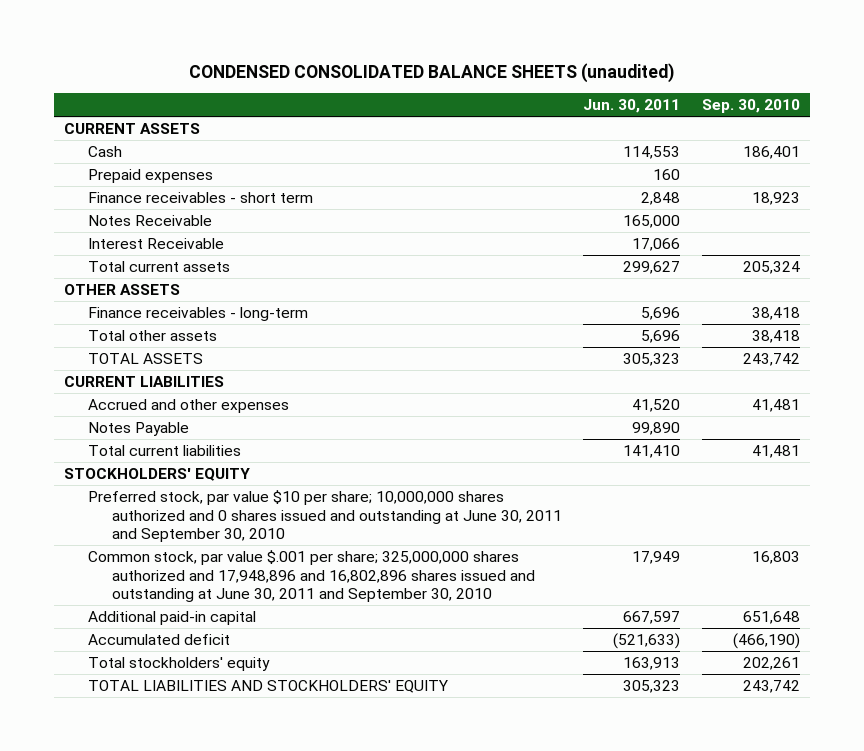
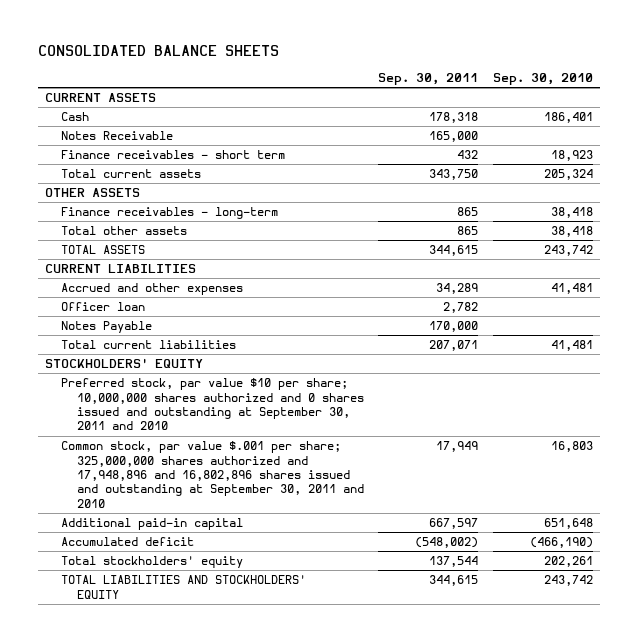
- CONDENSED CONSOLIDATED BALANCE SHEETS (unaudited)
+ CONSOLIDATED BALANCE SHEETS
- | Jun. 30, 2011 | Sep. 30, 2010
+ | Sep. 30, 2011 | Sep. 30, 2010
- Prepaid expenses | 160 |
- Interest Receivable | 17,066 |
moved down: Finance receivables - short term | 432 | 18,923
+ Officer loan | 2,782 |
- Preferred stock, par value $10 per share; 10,000,000 shares authorized and 0 shares issued and outstanding at June 30, 2011 and September 30, 2010
- Common stock, par value $.001 per share; 325,000,000 shares authorized and 17,948,896 and 16,802,896 shares issued and outstanding at June 30, 2011 and September 30, 2010 | 17,949 | 16,803
+ Preferred stock, par value $10 per share; 10,000,000 shares authorized and 0 shares issued and outstanding at September 30, 2011 and 2010
+ Common stock, par value $.001 per share; 325,000,000 shares authorized and 17,948,896 and 16,802,896 shares issued and outstanding at September 30, 2011 and 2010 | 17,949 | 16,803

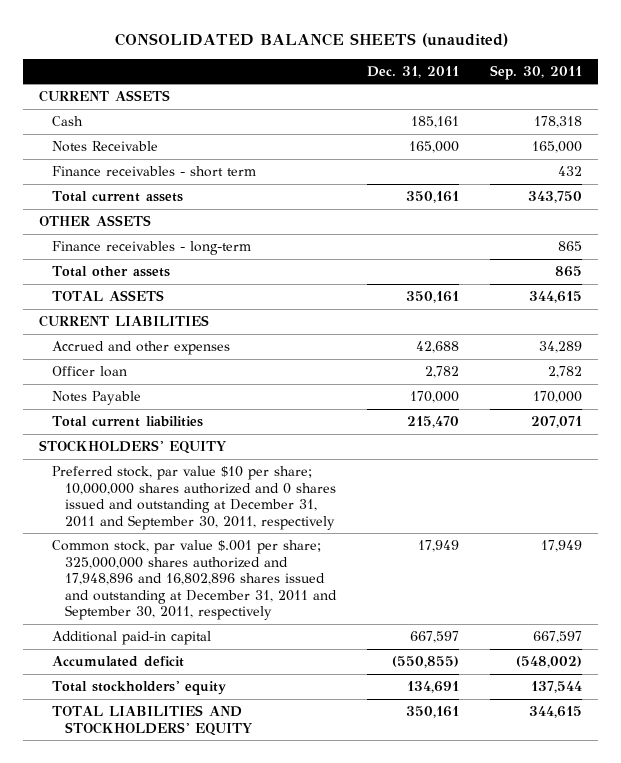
- CONSOLIDATED BALANCE SHEETS
+ CONSOLIDATED BALANCE SHEETS (unaudited)
- | Sep. 30, 2011 | Sep. 30, 2010
+ | Dec. 31, 2011 | Sep. 30, 2011
- Preferred stock, par value $10 per share; 10,000,000 shares authorized and 0 shares issued and outstanding at September 30, 2011 and 2010
- Common stock, par value $.001 per share; 325,000,000 shares authorized and 17,948,896 and 16,802,896 shares issued and outstanding at September 30, 2011 and 2010 | 17,949 | 16,803
+ Preferred stock, par value $10 per share; 10,000,000 shares authorized and 0 shares issued and outstanding at December 31, 2011 and September 30, 2011, respectively
+ Common stock, par value $.001 per share; 325,000,000 shares authorized and 17,948,896 and 16,802,896 shares issued and outstanding at December 31, 2011 and September 30, 2011, respectively | 17,949 | 17,949

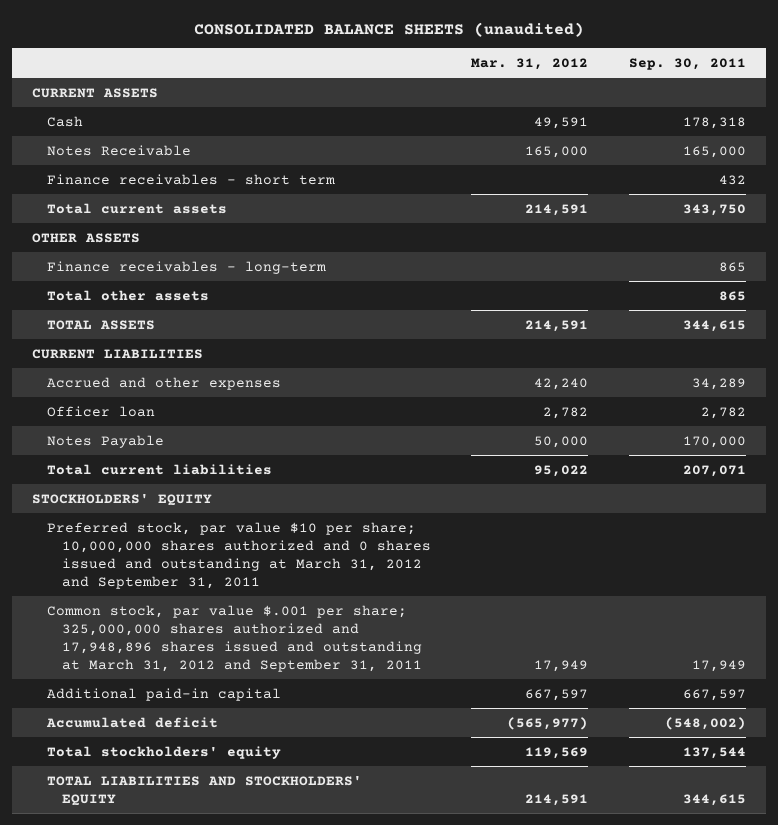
- | Dec. 31, 2011 | Sep. 30, 2011
+ | Mar. 31, 2012 | Sep. 30, 2011
- Preferred stock, par value $10 per share; 10,000,000 shares authorized and 0 shares issued and outstanding at December 31, 2011 and September 30, 2011, respectively
- Common stock, par value $.001 per share; 325,000,000 shares authorized and 17,948,896 and 16,802,896 shares issued and outstanding at December 31, 2011 and September 30, 2011, respectively | 17,949 | 17,949
+ Preferred stock, par value $10 per share; 10,000,000 shares authorized and 0 shares issued and outstanding at March 31, 2012 and September 31, 2011
+ Common stock, par value $.001 per share; 325,000,000 shares authorized and 17,948,896 shares issued and outstanding at March 31, 2012 and September 31, 2011 | 17,949 | 17,949

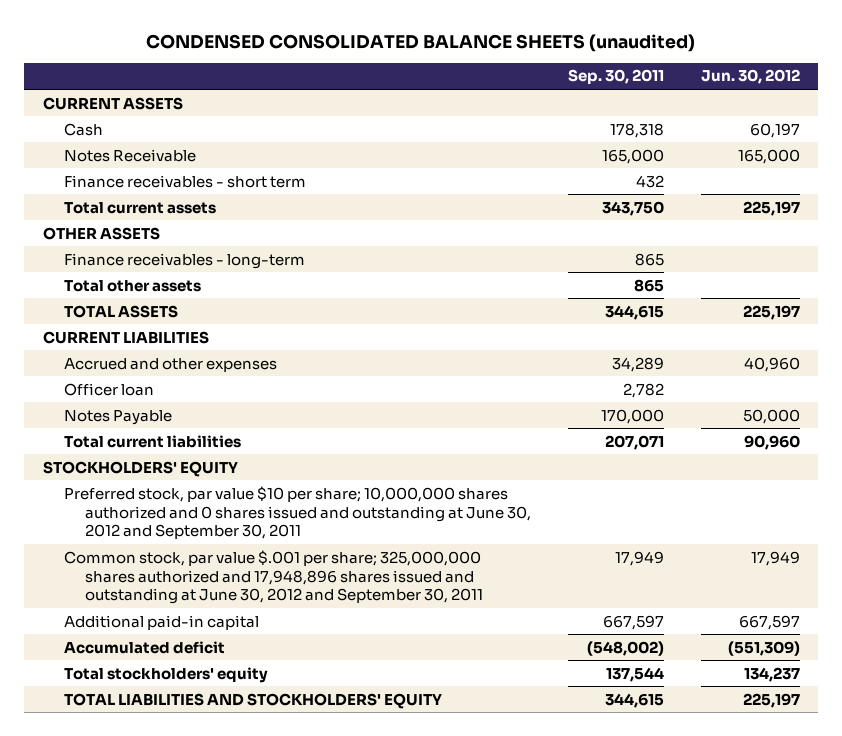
- CONSOLIDATED BALANCE SHEETS (unaudited)
+ CONDENSED CONSOLIDATED BALANCE SHEETS (unaudited)
- | Mar. 31, 2012 | Sep. 30, 2011
+ | Sep. 30, 2011 | Jun. 30, 2012
- Preferred stock, par value $10 per share; 10,000,000 shares authorized and 0 shares issued and outstanding at March 31, 2012 and September 31, 2011
- Common stock, par value $.001 per share; 325,000,000 shares authorized and 17,948,896 shares issued and outstanding at March 31, 2012 and September 31, 2011 | 17,949 | 17,949
+ Preferred stock, par value $10 per share; 10,000,000 shares authorized and 0 shares issued and outstanding at June 30, 2012 and September 30, 2011
+ Common stock, par value $.001 per share; 325,000,000 shares authorized and 17,948,896 shares issued and outstanding at June 30, 2012 and September 30, 2011 | 17,949 | 17,949

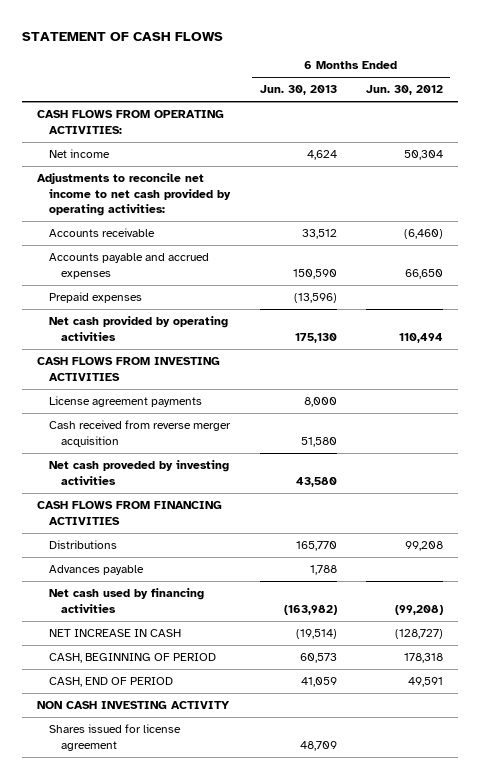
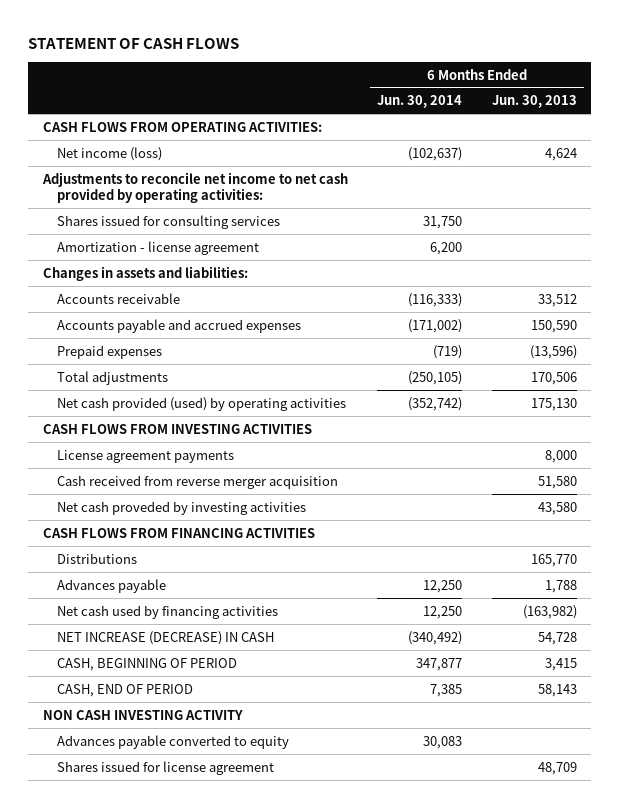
- | 6 Months Ended Jun. 30, 2013 | 6 Months Ended Jun. 30, 2012
+ | 6 Months Ended Jun. 30, 2014 | 6 Months Ended Jun. 30, 2013
- Net income | 4,624 | 50,304
+ Net income (loss) | (102,637) | 4,624
+ Shares issued for consulting services | 31,750 |
+ Amortization - license agreement | 6,200 |
+ Changes in assets and liabilities:
- Net cash provided by operating activities | 175,130 | 110,494
+ Total adjustments | (250,105) | 170,506
+ Net cash provided (used) by operating activities | (352,742) | 175,130
- NET INCREASE IN CASH | (19,514) | (128,727)
- CASH, BEGINNING OF PERIOD | 60,573 | 178,318
- CASH, END OF PERIOD | 41,059 | 49,591
+ NET INCREASE (DECREASE) IN CASH | (340,492) | 54,728
+ CASH, BEGINNING OF PERIOD | 347,877 | 3,415
+ CASH, END OF PERIOD | 7,385 | 58,143
+ Advances payable converted to equity | 30,083 |

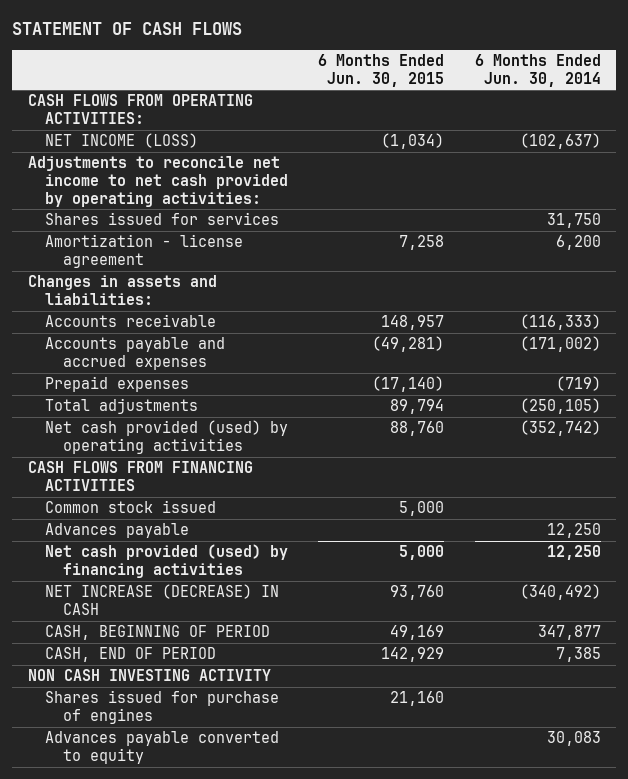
- | 6 Months Ended Jun. 30, 2014 | 6 Months Ended Jun. 30, 2013
+ | 6 Months Ended Jun. 30, 2015 | 6 Months Ended Jun. 30, 2014
- Net income (loss) | (102,637) | 4,624
+ NET INCOME (LOSS) | (1,034) | (102,637)
- Shares issued for consulting services | 31,750 |
+ Shares issued for services | | 31,750
- CASH FLOWS FROM INVESTING ACTIVITIES
- License agreement payments | | 8,000
- Cash received from reverse merger acquisition | | 51,580
- Net cash proveded by investing activities | | 43,580
- Distributions | | 165,770
+ Common stock issued | 5,000 |
- Net cash used by financing activities | 12,250 | (163,982)
+ Net cash provided (used) by financing activities | 5,000 | 12,250
+ Shares issued for purchase of engines | 21,160 |
- Shares issued for license agreement | | 48,709

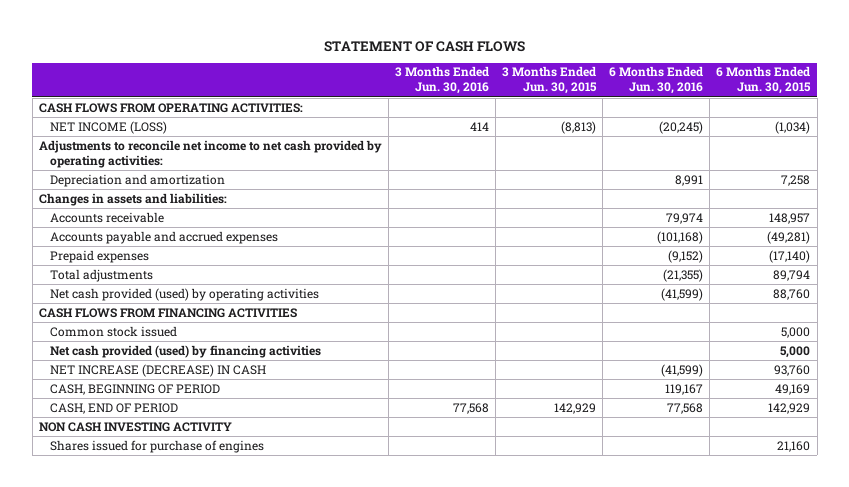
- | 6 Months Ended Jun. 30, 2015 | 6 Months Ended Jun. 30, 2014
+ | 3 Months Ended Jun. 30, 2016 | 3 Months Ended Jun. 30, 2015 | 6 Months Ended Jun. 30, 2016 | 6 Months Ended Jun. 30, 2015
- Shares issued for services | | 31,750
- Amortization - license agreement | 7,258 | 6,200
+ Depreciation and amortization | | | 8,991 | 7,258
- Advances payable | | 12,250
- Advances payable converted to equity | | 30,083

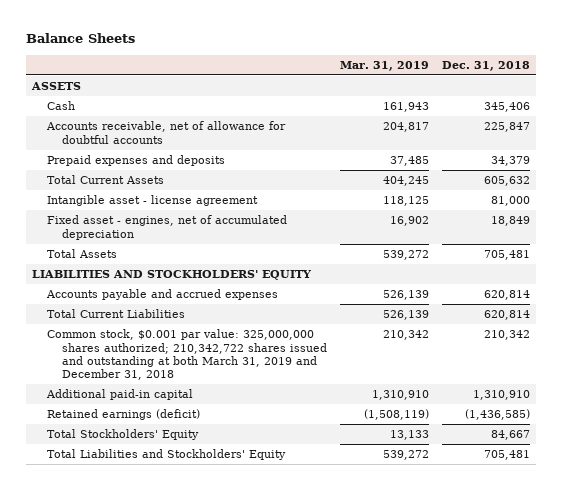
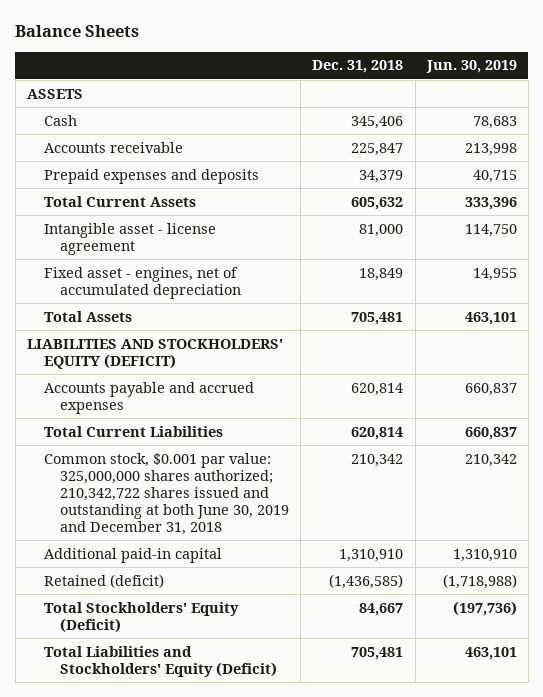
- | Mar. 31, 2019 | Dec. 31, 2018
+ | Dec. 31, 2018 | Jun. 30, 2019
- Accounts receivable, net of allowance for doubtful accounts | 204,817 | 225,847
+ Accounts receivable | 225,847 | 213,998
- LIABILITIES AND STOCKHOLDERS' EQUITY
+ LIABILITIES AND STOCKHOLDERS' EQUITY (DEFICIT)
- Common stock, $0.001 par value: 325,000,000 shares authorized; 210,342,722 shares issued and outstanding at both March 31, 2019 and December 31, 2018 | 210,342 | 210,342
+ Common stock, $0.001 par value: 325,000,000 shares authorized; 210,342,722 shares issued and outstanding at both June 30, 2019 and December 31, 2018 | 210,342 | 210,342
- Retained earnings (deficit) | (1,508,119) | (1,436,585)
- Total Stockholders' Equity | 13,133 | 84,667
- Total Liabilities and Stockholders' Equity | 539,272 | 705,481
+ Retained (deficit) | (1,436,585) | (1,718,988)
+ Total Stockholders' Equity (Deficit) | 84,667 | (197,736)
+ Total Liabilities and Stockholders' Equity (Deficit) | 705,481 | 463,101

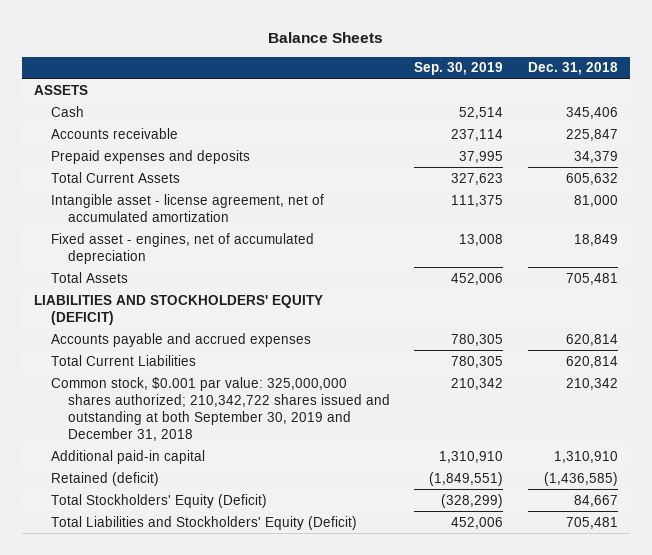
- | Dec. 31, 2018 | Jun. 30, 2019
+ | Sep. 30, 2019 | Dec. 31, 2018
- Intangible asset - license agreement | 81,000 | 114,750
+ Intangible asset - license agreement, net of accumulated amortization | 111,375 | 81,000
- Common stock, $0.001 par value: 325,000,000 shares authorized; 210,342,722 shares issued and outstanding at both June 30, 2019 and December 31, 2018 | 210,342 | 210,342
+ Common stock, $0.001 par value: 325,000,000 shares authorized; 210,342,722 shares issued and outstanding at both September 30, 2019 and December 31, 2018 | 210,342 | 210,342

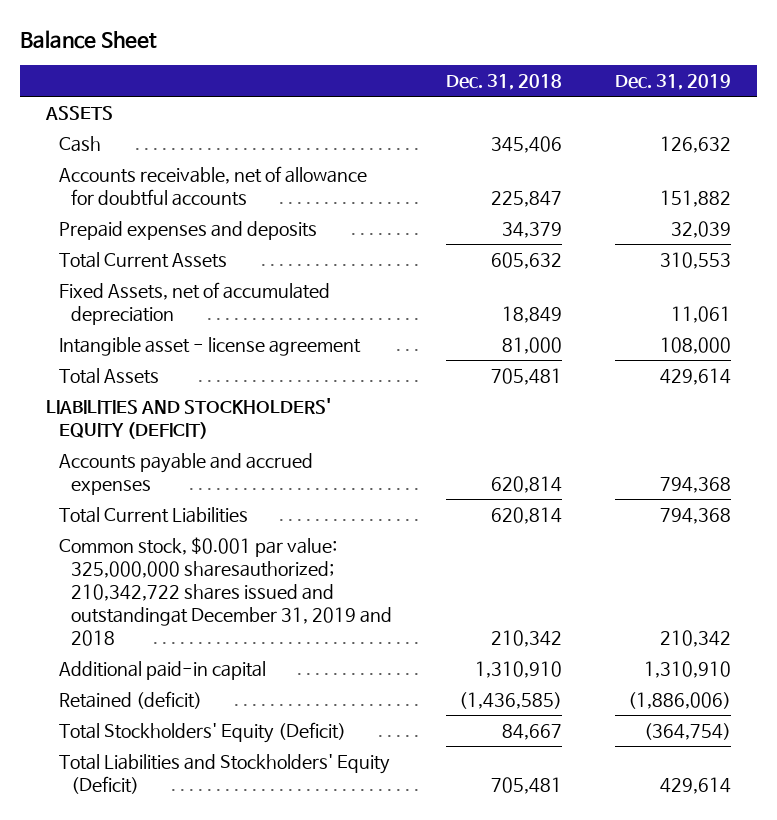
- Balance Sheets
+ Balance Sheet
- | Sep. 30, 2019 | Dec. 31, 2018
+ | Dec. 31, 2018 | Dec. 31, 2019
- Accounts receivable | 237,114 | 225,847
+ Accounts receivable, net of allowance for doubtful accounts | 225,847 | 151,882
- Intangible asset - license agreement, net of accumulated amortization | 111,375 | 81,000
- Fixed asset - engines, net of accumulated depreciation | 13,008 | 18,849
+ Fixed Assets, net of accumulated depreciation | 18,849 | 11,061
+ Intangible asset - license agreement | 81,000 | 108,000
- Common stock, $0.001 par value: 325,000,000 shares authorized; 210,342,722 shares issued and outstanding at both September 30, 2019 and December 31, 2018 | 210,342 | 210,342
+ Common stock, $0.001 par value: 325,000,000 sharesauthorized; 210,342,722 shares issued and outstandingat December 31, 2019 and 2018 | 210,342 | 210,342

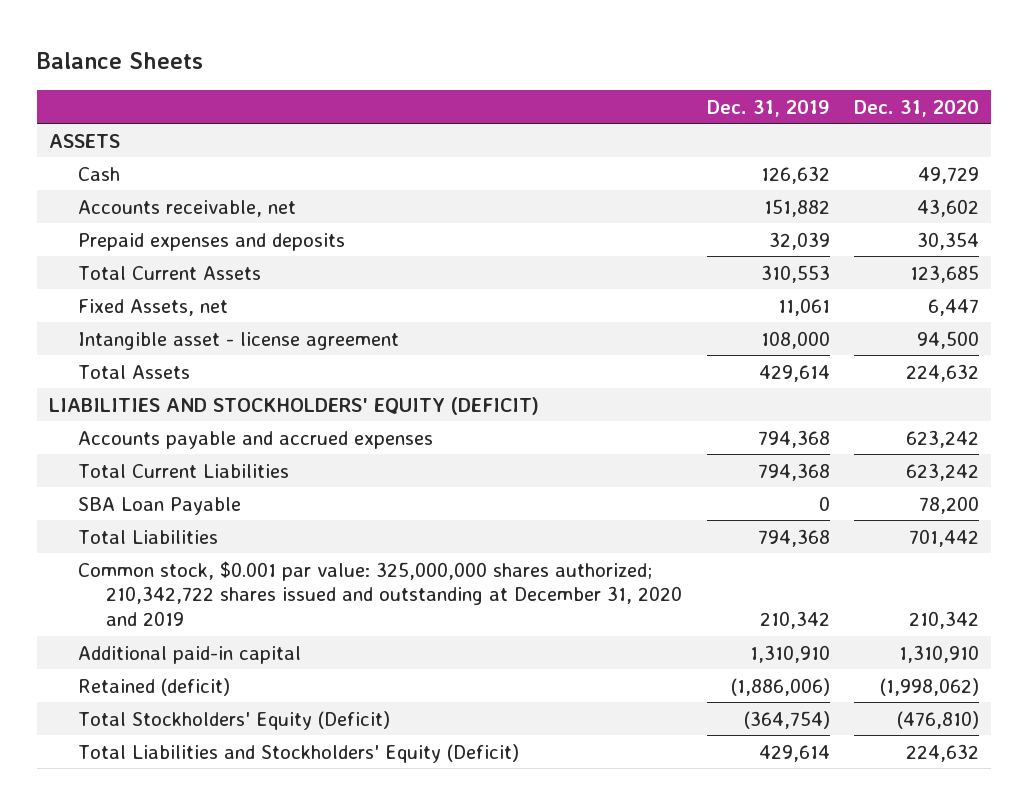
- Balance Sheet
+ Balance Sheets
- | Dec. 31, 2018 | Dec. 31, 2019
+ | Dec. 31, 2019 | Dec. 31, 2020
- Accounts receivable, net of allowance for doubtful accounts | 225,847 | 151,882
+ Accounts receivable, net | 151,882 | 43,602
- Fixed Assets, net of accumulated depreciation | 18,849 | 11,061
+ Fixed Assets, net | 11,061 | 6,447
- Common stock, $0.001 par value: 325,000,000 sharesauthorized; 210,342,722 shares issued and outstandingat December 31, 2019 and 2018 | 210,342 | 210,342
+ SBA Loan Payable | 0 | 78,200
+ Total Liabilities | 794,368 | 701,442
+ Common stock, $0.001 par value: 325,000,000 shares authorized; 210,342,722 shares issued and outstanding at December 31, 2020 and 2019 | 210,342 | 210,342

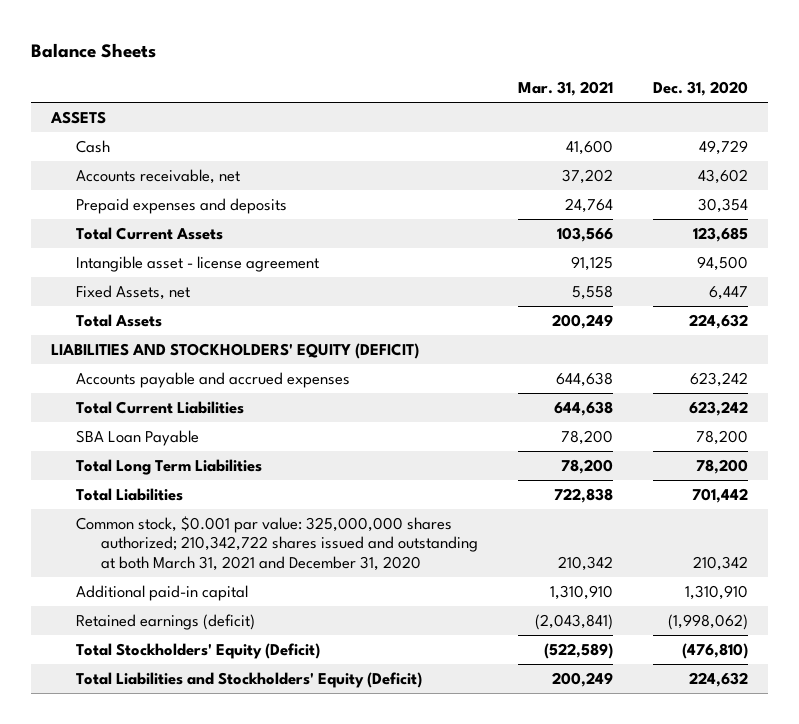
- | Dec. 31, 2019 | Dec. 31, 2020
+ | Mar. 31, 2021 | Dec. 31, 2020
moved down: Fixed Assets, net | 5,558 | 6,447
+ Total Long Term Liabilities | 78,200 | 78,200
- Common stock, $0.001 par value: 325,000,000 shares authorized; 210,342,722 shares issued and outstanding at December 31, 2020 and 2019 | 210,342 | 210,342
+ Common stock, $0.001 par value: 325,000,000 shares authorized; 210,342,722 shares issued and outstanding at both March 31, 2021 and December 31, 2020 | 210,342 | 210,342
- Retained (deficit) | (1,886,006) | (1,998,062)
+ Retained earnings (deficit) | (2,043,841) | (1,998,062)

